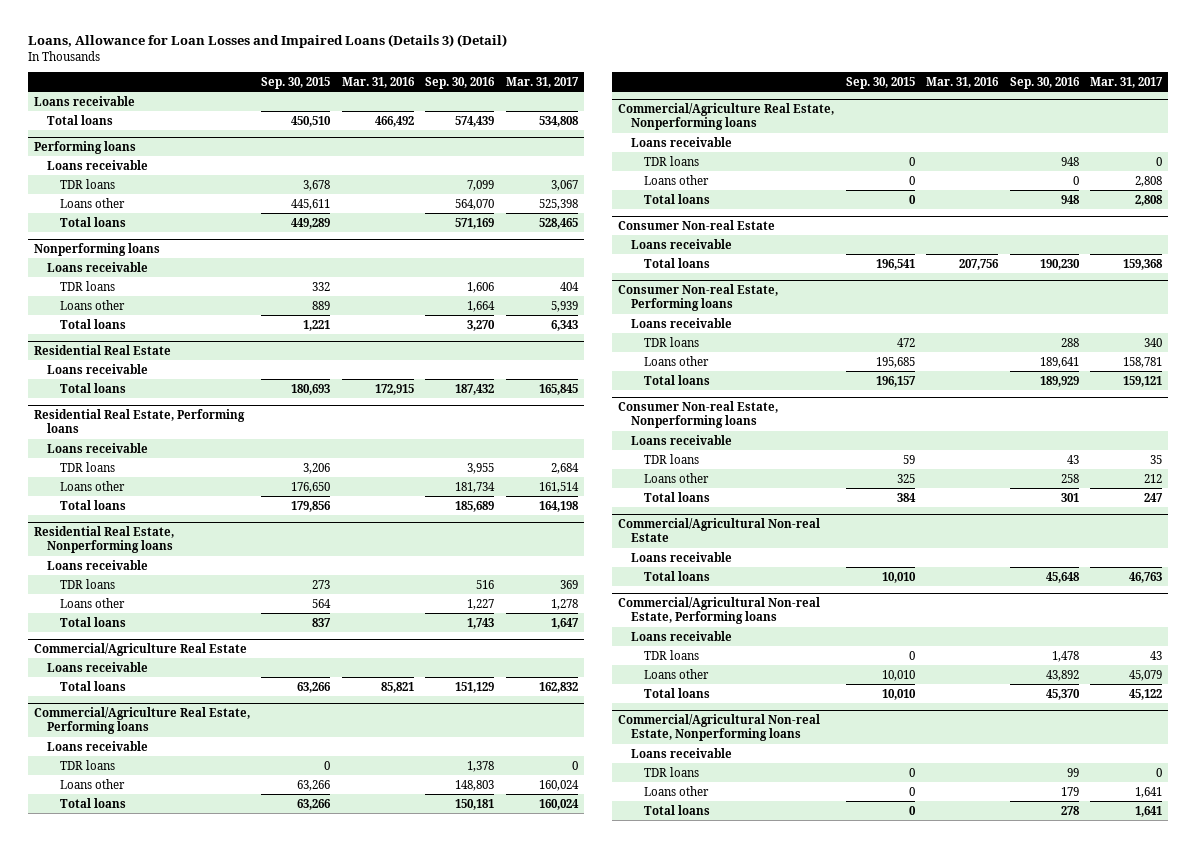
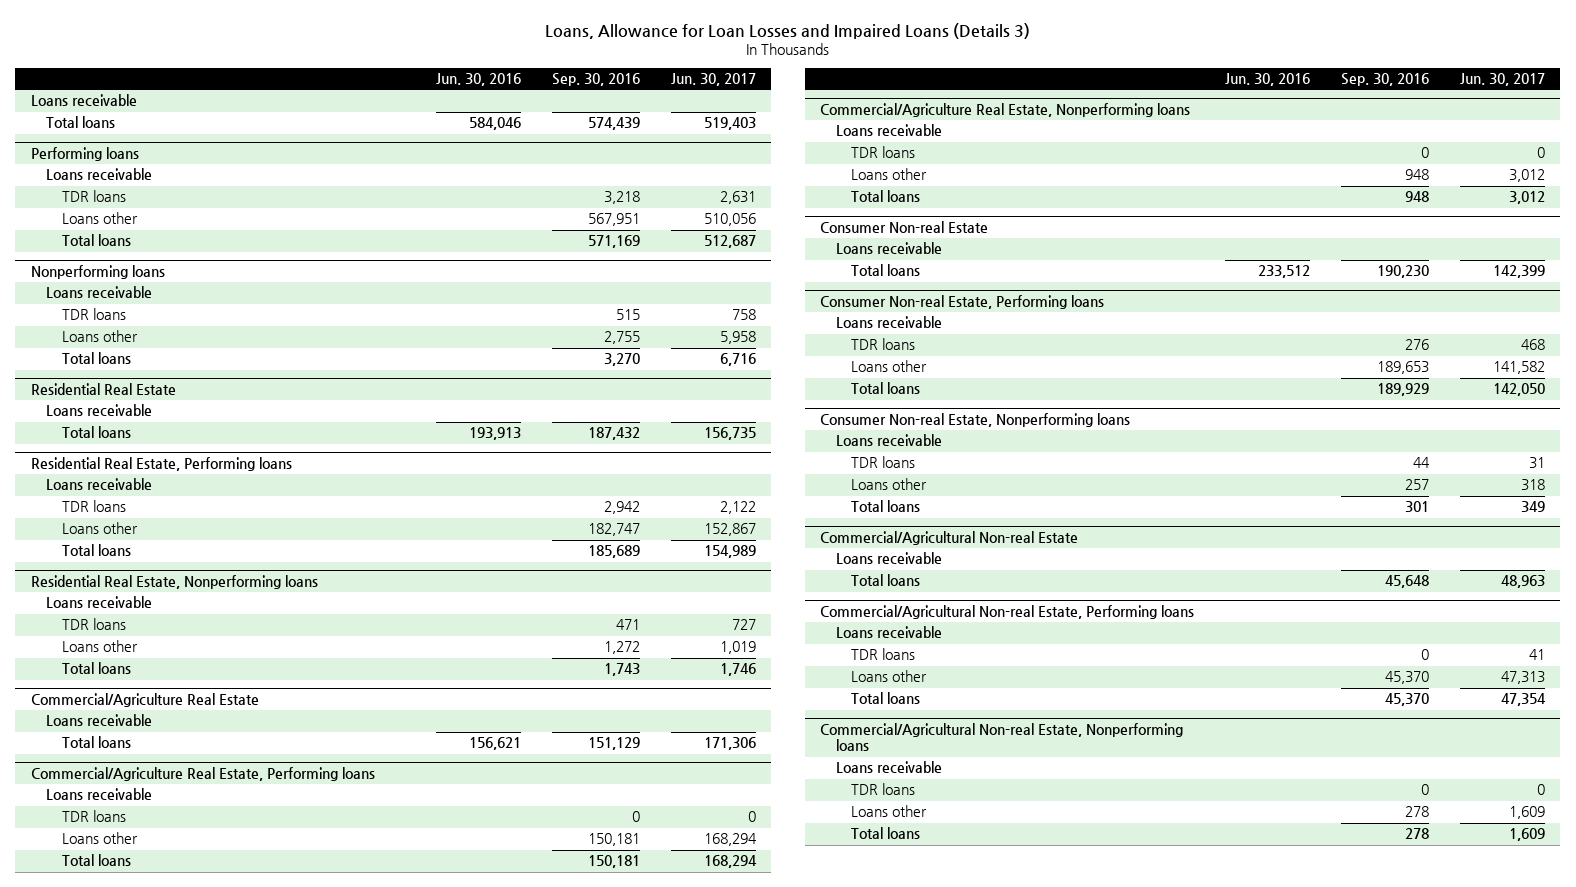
- Loans, Allowance for Loan Losses and Impaired Loans (Details 3) (Detail)
+ Loans, Allowance for Loan Losses and Impaired Loans (Details 3)
- | Sep. 30, 2015 | Mar. 31, 2016 | Sep. 30, 2016 | Mar. 31, 2017
+ | Jun. 30, 2016 | Sep. 30, 2016 | Jun. 30, 2017
@ Performing loans
- TDR loans | 3,678 | | 7,099 | 3,067
- Loans other | 445,611 | | 564,070 | 525,398
+ TDR loans | | 3,218 | 2,631
+ Loans other | | 567,951 | 510,056
@ Nonperforming loans
- TDR loans | 332 | | 1,606 | 404
- Loans other | 889 | | 1,664 | 5,939
+ TDR loans | | 515 | 758
+ Loans other | | 2,755 | 5,958
@ Residential Real Estate, Performing loans
- TDR loans | 3,206 | | 3,955 | 2,684
- Loans other | 176,650 | | 181,734 | 161,514
+ TDR loans | | 2,942 | 2,122
+ Loans other | | 182,747 | 152,867
@ Residential Real Estate, Nonperforming loans
- TDR loans | 273 | | 516 | 369
- Loans other | 564 | | 1,227 | 1,278
+ TDR loans | | 471 | 727
+ Loans other | | 1,272 | 1,019
@ Commercial/Agriculture Real Estate, Performing loans
- TDR loans | 0 | | 1,378 | 0
- Loans other | 63,266 | | 148,803 | 160,024
+ TDR loans | | 0 | 0
+ Loans other | | 150,181 | 168,294
@ Commercial/Agriculture Real Estate, Nonperforming loans
- TDR loans | 0 | | 948 | 0
- Loans other | 0 | | 0 | 2,808
+ TDR loans | | 0 | 0
+ Loans other | | 948 | 3,012
@ Consumer Non-real Estate, Performing loans
- TDR loans | 472 | | 288 | 340
- Loans other | 195,685 | | 189,641 | 158,781
+ TDR loans | | 276 | 468
+ Loans other | | 189,653 | 141,582
@ Consumer Non-real Estate, Nonperforming loans
- TDR loans | 59 | | 43 | 35
- Loans other | 325 | | 258 | 212
+ TDR loans | | 44 | 31
+ Loans other | | 257 | 318
@ Commercial/Agricultural Non-real Estate, Performing loans
- TDR loans | 0 | | 1,478 | 43
- Loans other | 10,010 | | 43,892 | 45,079
+ TDR loans | | 0 | 41
+ Loans other | | 45,370 | 47,313
@ Commercial/Agricultural Non-real Estate, Nonperforming loans
- TDR loans | 0 | | 99 | 0
- Loans other | 0 | | 179 | 1,641
+ TDR loans | | 0 | 0
+ Loans other | | 278 | 1,609

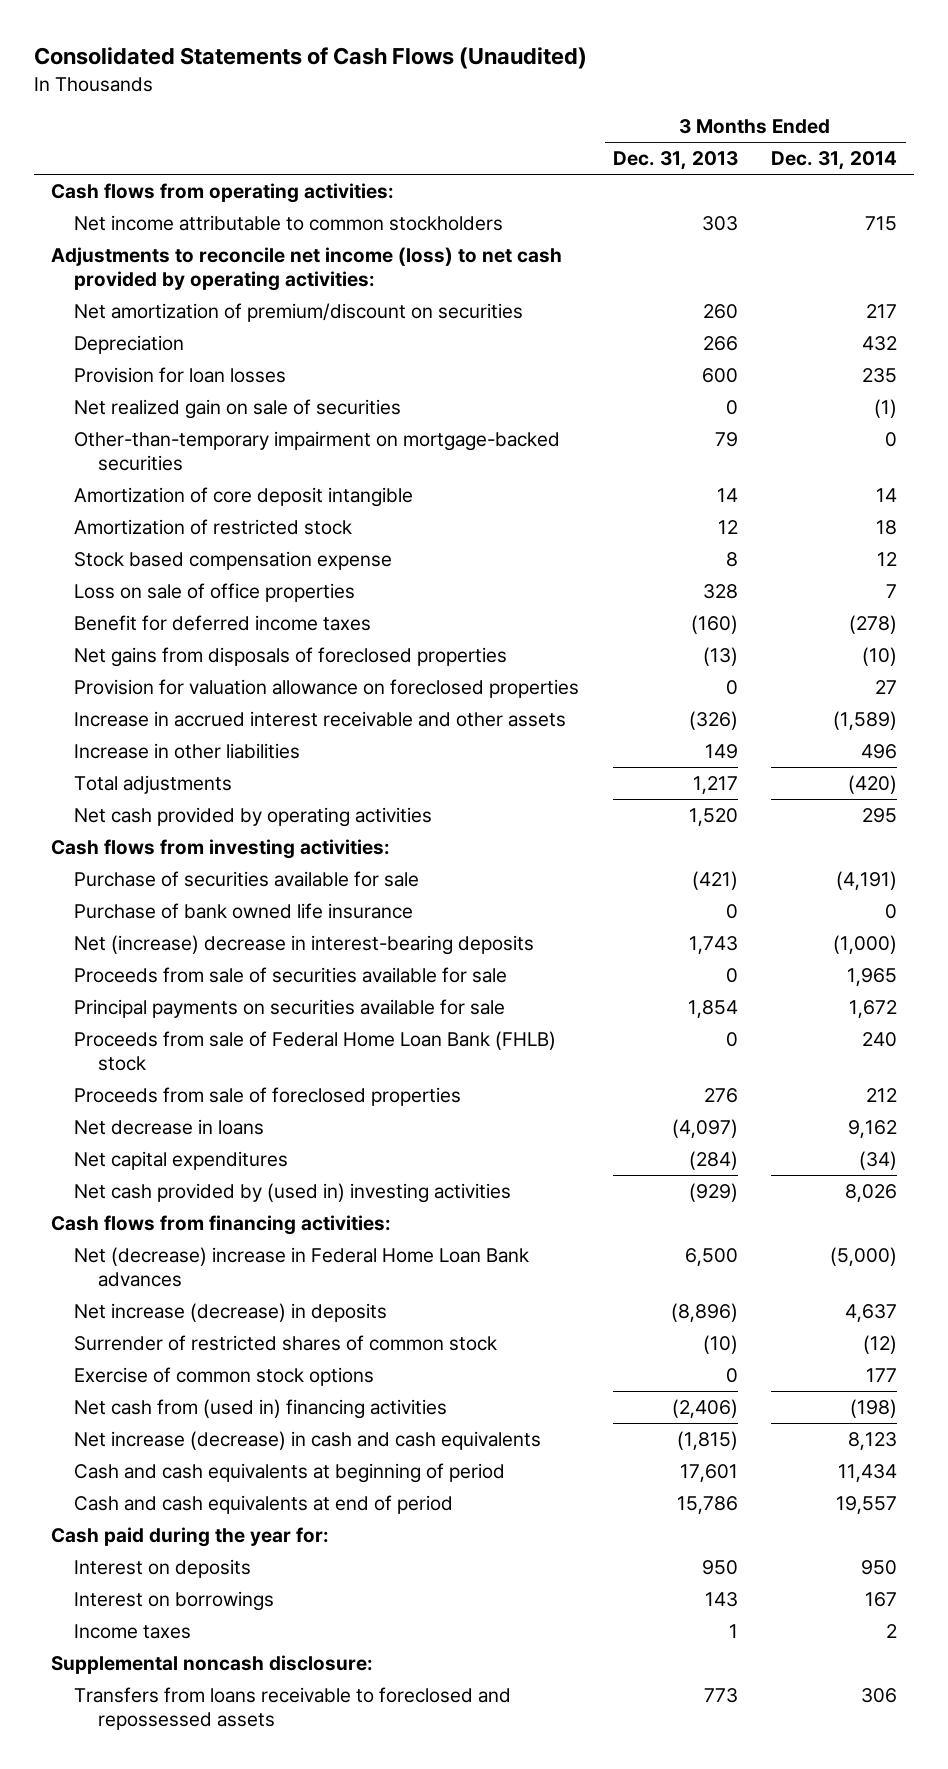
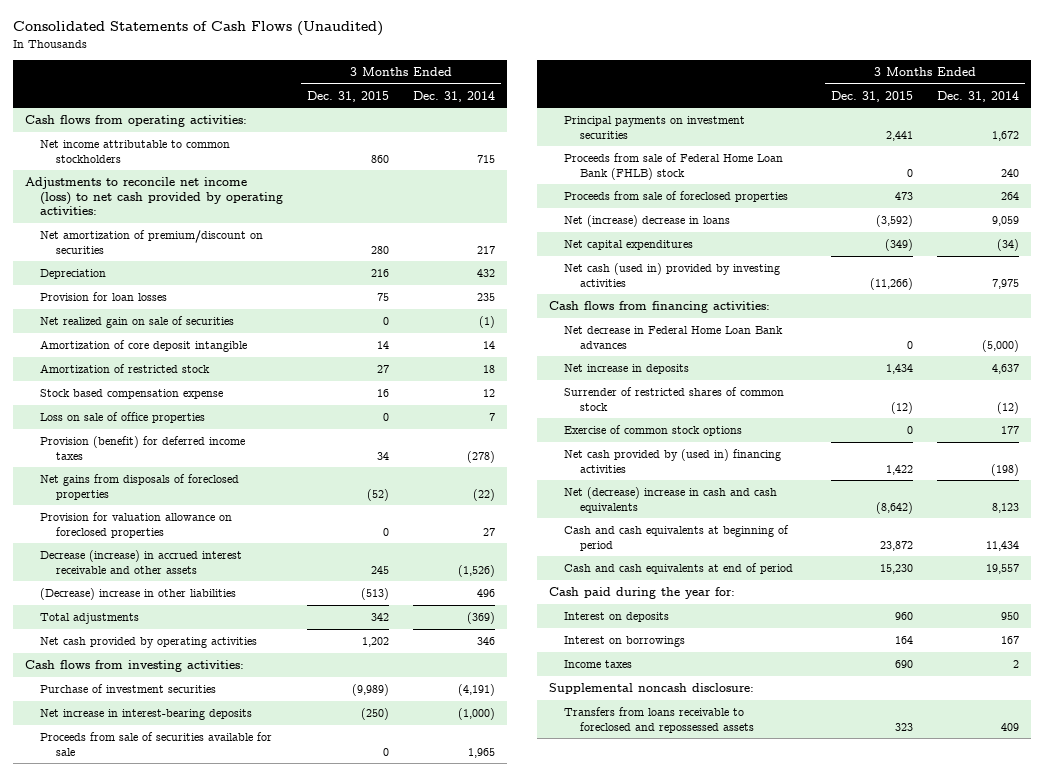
- | 3 Months Ended Dec. 31, 2013 | 3 Months Ended Dec. 31, 2014
+ | 3 Months Ended Dec. 31, 2015 | 3 Months Ended Dec. 31, 2014
- Other-than-temporary impairment on mortgage-backed securities | 79 | 0
- Benefit for deferred income taxes | (160) | (278)
- Net gains from disposals of foreclosed properties | (13) | (10)
+ Provision (benefit) for deferred income taxes | 34 | (278)
+ Net gains from disposals of foreclosed properties | (52) | (22)
- Increase in accrued interest receivable and other assets | (326) | (1,589)
- Increase in other liabilities | 149 | 496
- Total adjustments | 1,217 | (420)
- Net cash provided by operating activities | 1,520 | 295
+ Decrease (increase) in accrued interest receivable and other assets | 245 | (1,526)
+ (Decrease) increase in other liabilities | (513) | 496
+ Total adjustments | 342 | (369)
+ Net cash provided by operating activities | 1,202 | 346
- Purchase of securities available for sale | (421) | (4,191)
- Purchase of bank owned life insurance | 0 | 0
- Net (increase) decrease in interest-bearing deposits | 1,743 | (1,000)
+ Purchase of investment securities | (9,989) | (4,191)
+ Net increase in interest-bearing deposits | (250) | (1,000)
- Principal payments on securities available for sale | 1,854 | 1,672
+ Principal payments on investment securities | 2,441 | 1,672
- Proceeds from sale of foreclosed properties | 276 | 212
- Net decrease in loans | (4,097) | 9,162
+ Proceeds from sale of foreclosed properties | 473 | 264
+ Net (increase) decrease in loans | (3,592) | 9,059
- Net cash provided by (used in) investing activities | (929) | 8,026
+ Net cash (used in) provided by investing activities | (11,266) | 7,975
- Net (decrease) increase in Federal Home Loan Bank advances | 6,500 | (5,000)
- Net increase (decrease) in deposits | (8,896) | 4,637
+ Net decrease in Federal Home Loan Bank advances | 0 | (5,000)
+ Net increase in deposits | 1,434 | 4,637
- Net cash from (used in) financing activities | (2,406) | (198)
- Net increase (decrease) in cash and cash equivalents | (1,815) | 8,123
+ Net cash provided by (used in) financing activities | 1,422 | (198)
+ Net (decrease) increase in cash and cash equivalents | (8,642) | 8,123
- Transfers from loans receivable to foreclosed and repossessed assets | 773 | 306
+ Transfers from loans receivable to foreclosed and repossessed assets | 323 | 409

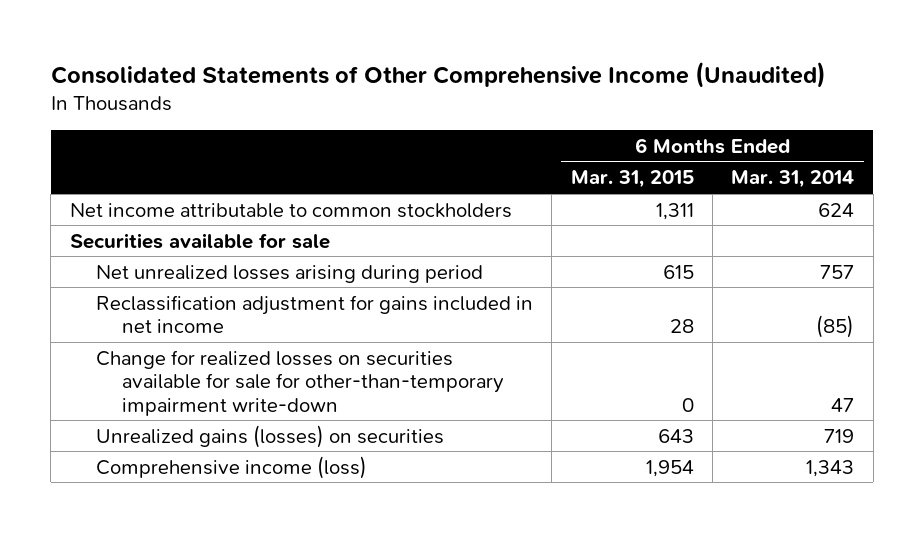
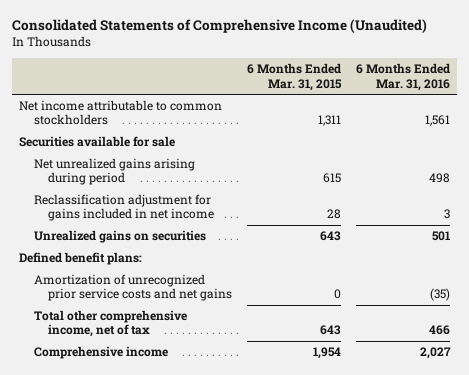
- Consolidated Statements of Other Comprehensive Income (Unaudited)
+ Consolidated Statements of Comprehensive Income (Unaudited)
- | 6 Months Ended Mar. 31, 2015 | 6 Months Ended Mar. 31, 2014
+ | 6 Months Ended Mar. 31, 2015 | 6 Months Ended Mar. 31, 2016
- Net unrealized losses arising during period | 615 | 757
+ Net unrealized gains arising during period | 615 | 498
- Change for realized losses on securities available for sale for other-than-temporary impairment write-down | 0 | 47
- Unrealized gains (losses) on securities | 643 | 719
- Comprehensive income (loss) | 1,954 | 1,343
+ Unrealized gains on securities | 643 | 501
+ Defined benefit plans:
+ Amortization of unrecognized prior service costs and net gains | 0 | (35)
+ Total other comprehensive income, net of tax | 643 | 466
+ Comprehensive income | 1,954 | 2,027

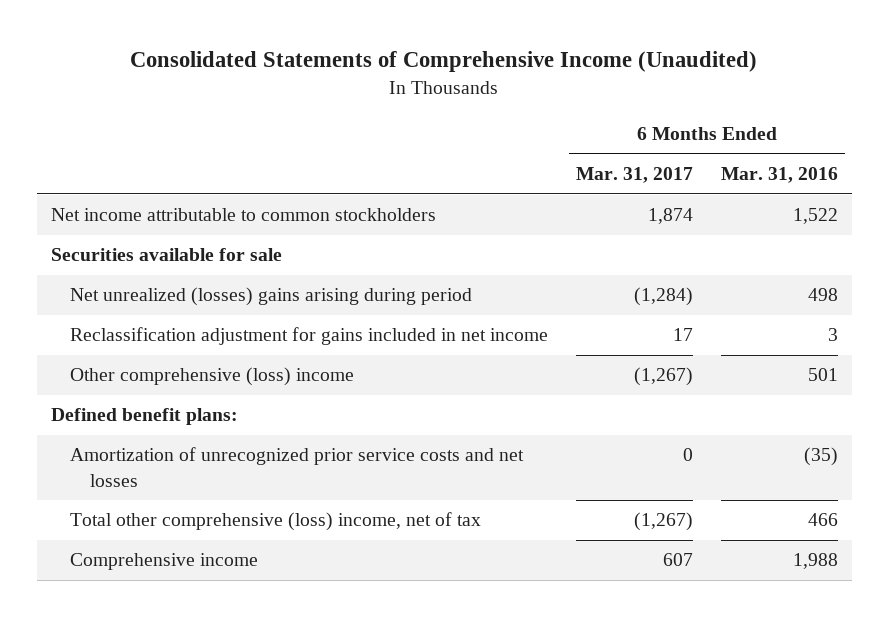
- | 6 Months Ended Mar. 31, 2015 | 6 Months Ended Mar. 31, 2016
+ | 6 Months Ended Mar. 31, 2017 | 6 Months Ended Mar. 31, 2016
- Net income attributable to common stockholders | 1,311 | 1,561
+ Net income attributable to common stockholders | 1,874 | 1,522
- Net unrealized gains arising during period | 615 | 498
+ Net unrealized (losses) gains arising during period | (1,284) | 498
- Unrealized gains on securities | 643 | 501
+ Other comprehensive (loss) income | (1,267) | 501
- Amortization of unrecognized prior service costs and net gains | 0 | (35)
- Total other comprehensive income, net of tax | 643 | 466
- Comprehensive income | 1,954 | 2,027
+ Amortization of unrecognized prior service costs and net losses | 0 | (35)
+ Total other comprehensive (loss) income, net of tax | (1,267) | 466
+ Comprehensive income | 607 | 1,988

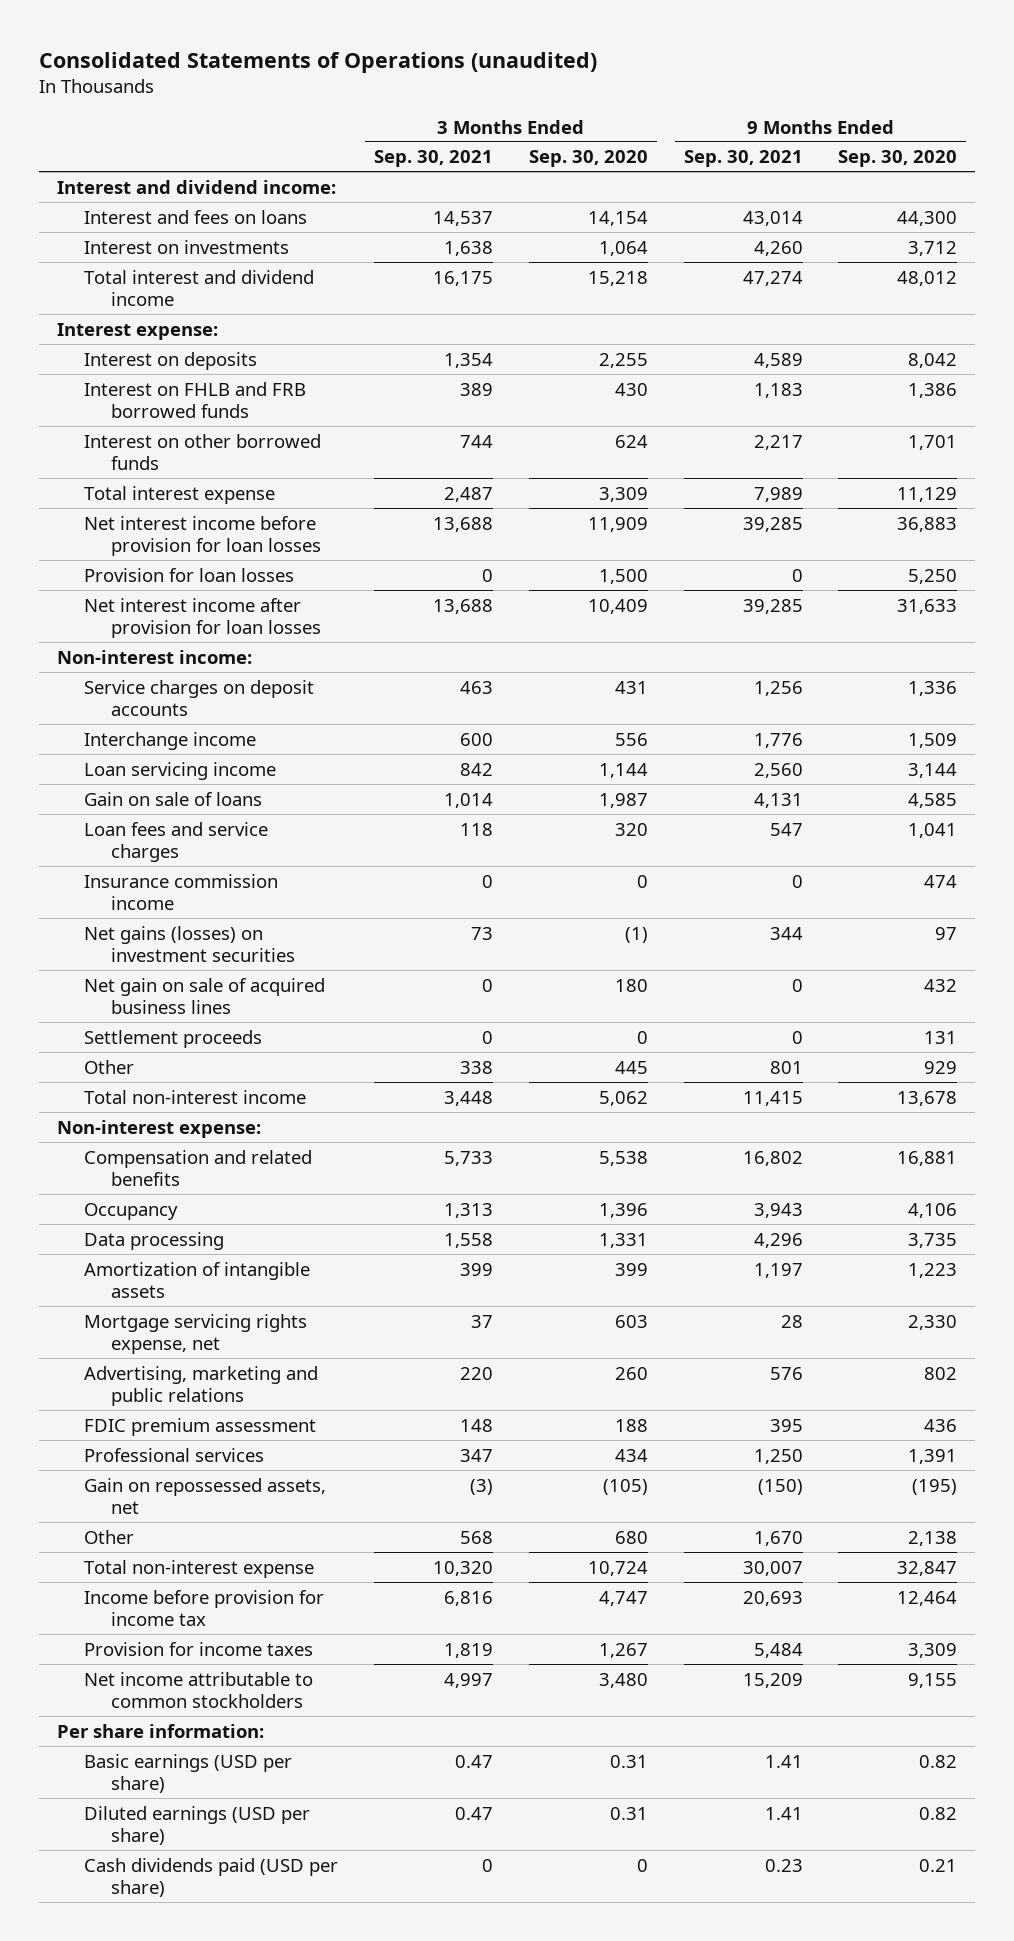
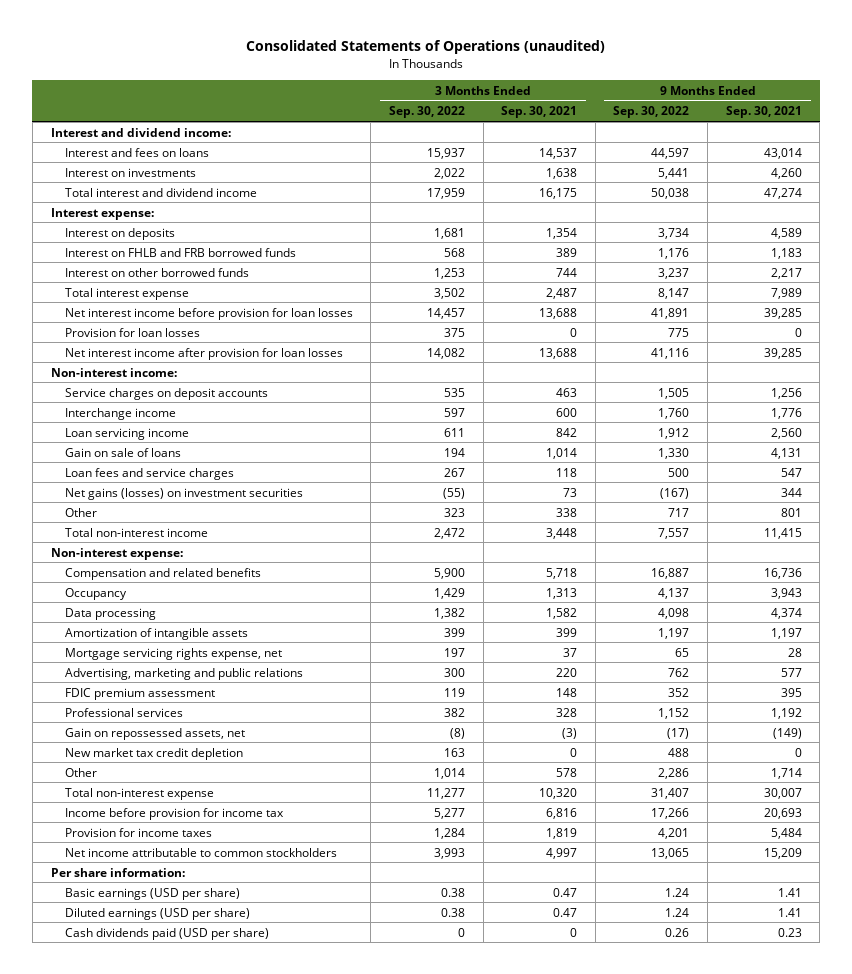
- | 3 Months Ended Sep. 30, 2021 | 3 Months Ended Sep. 30, 2020 | 9 Months Ended Sep. 30, 2021 | 9 Months Ended Sep. 30, 2020
+ | 3 Months Ended Sep. 30, 2022 | 3 Months Ended Sep. 30, 2021 | 9 Months Ended Sep. 30, 2022 | 9 Months Ended Sep. 30, 2021
- Insurance commission income | 0 | 0 | 0 | 474
- Net gain on sale of acquired business lines | 0 | 180 | 0 | 432
- Settlement proceeds | 0 | 0 | 0 | 131
- Compensation and related benefits | 5,733 | 5,538 | 16,802 | 16,881
+ Compensation and related benefits | 5,900 | 5,718 | 16,887 | 16,736
- Data processing | 1,558 | 1,331 | 4,296 | 3,735
+ Data processing | 1,382 | 1,582 | 4,098 | 4,374
- Advertising, marketing and public relations | 220 | 260 | 576 | 802
+ Advertising, marketing and public relations | 300 | 220 | 762 | 577
- Professional services | 347 | 434 | 1,250 | 1,391
- Gain on repossessed assets, net | (3) | (105) | (150) | (195)
- Other | 568 | 680 | 1,670 | 2,138
+ Professional services | 382 | 328 | 1,152 | 1,192
+ Gain on repossessed assets, net | (8) | (3) | (17) | (149)
+ New market tax credit depletion | 163 | 0 | 488 | 0
+ Other | 1,014 | 578 | 2,286 | 1,714

